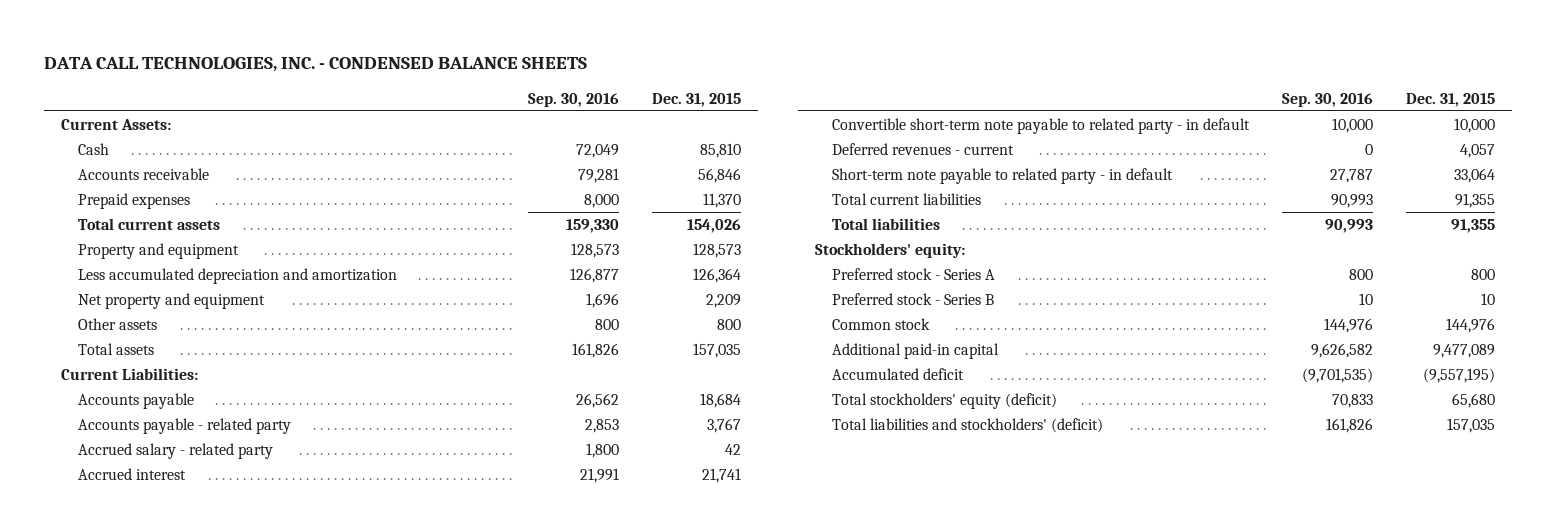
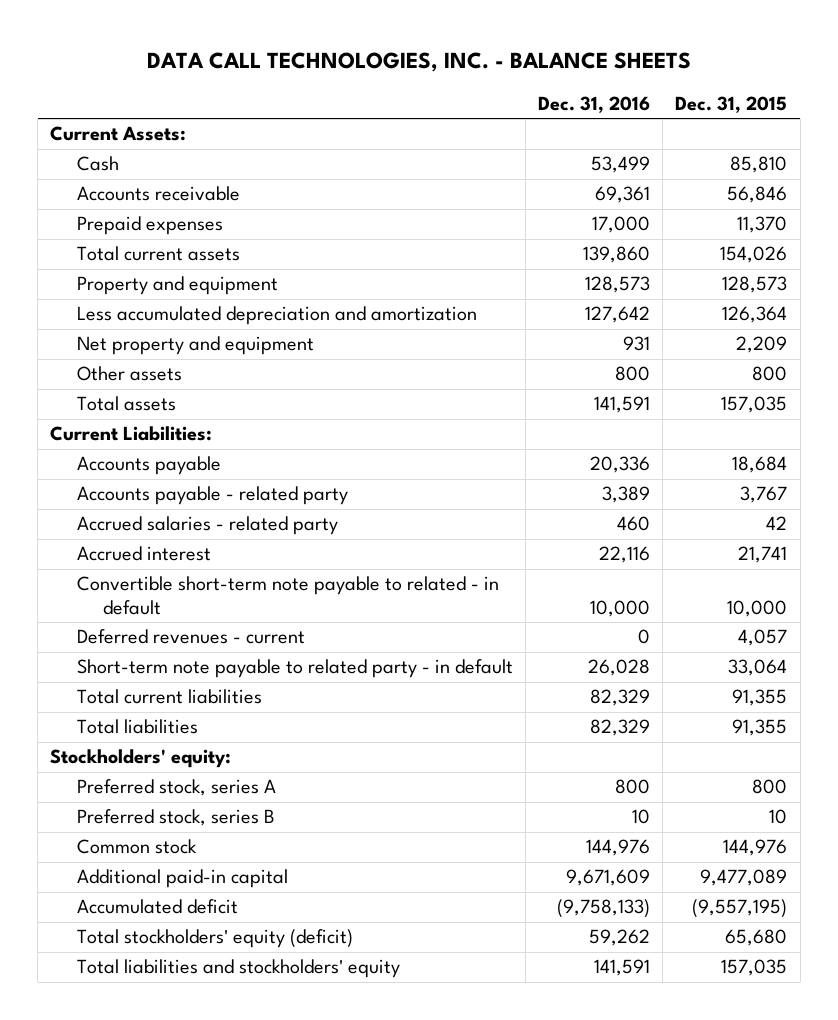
- DATA CALL TECHNOLOGIES, INC. - CONDENSED BALANCE SHEETS
+ DATA CALL TECHNOLOGIES, INC. - BALANCE SHEETS
- | Sep. 30, 2016 | Dec. 31, 2015
+ | Dec. 31, 2016 | Dec. 31, 2015
- Accrued salary - related party | 1,800 | 42
+ Accrued salaries - related party | 460 | 42
- Convertible short-term note payable to related party - in default | 10,000 | 10,000
+ Convertible short-term note payable to related - in default | 10,000 | 10,000
- Preferred stock - Series A | 800 | 800
- Preferred stock - Series B | 10 | 10
+ Preferred stock, series A | 800 | 800
+ Preferred stock, series B | 10 | 10
- Total liabilities and stockholders' (deficit) | 161,826 | 157,035
+ Total liabilities and stockholders' equity | 141,591 | 157,035

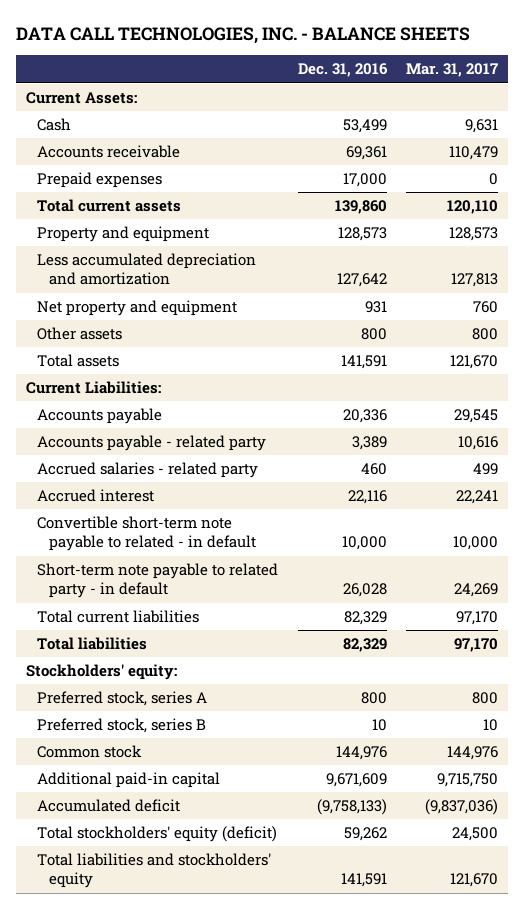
- | Dec. 31, 2016 | Dec. 31, 2015
+ | Dec. 31, 2016 | Mar. 31, 2017
- Deferred revenues - current | 0 | 4,057

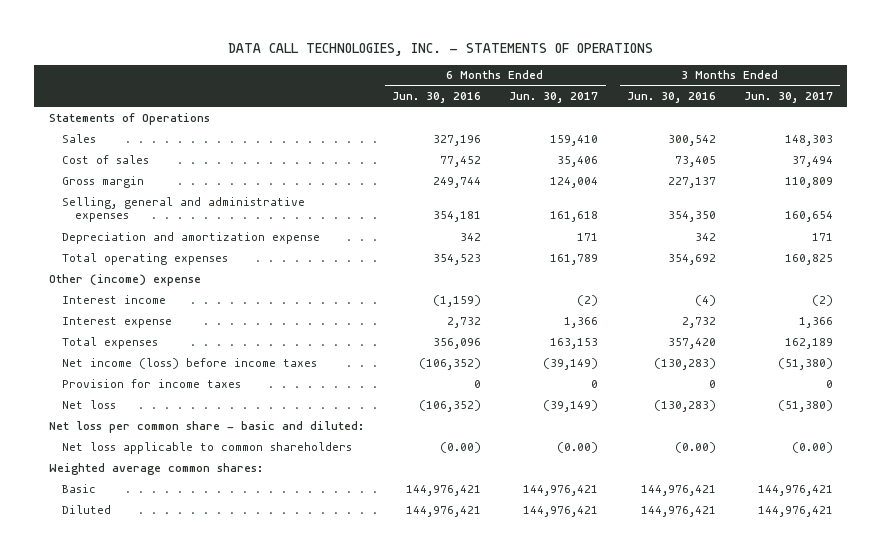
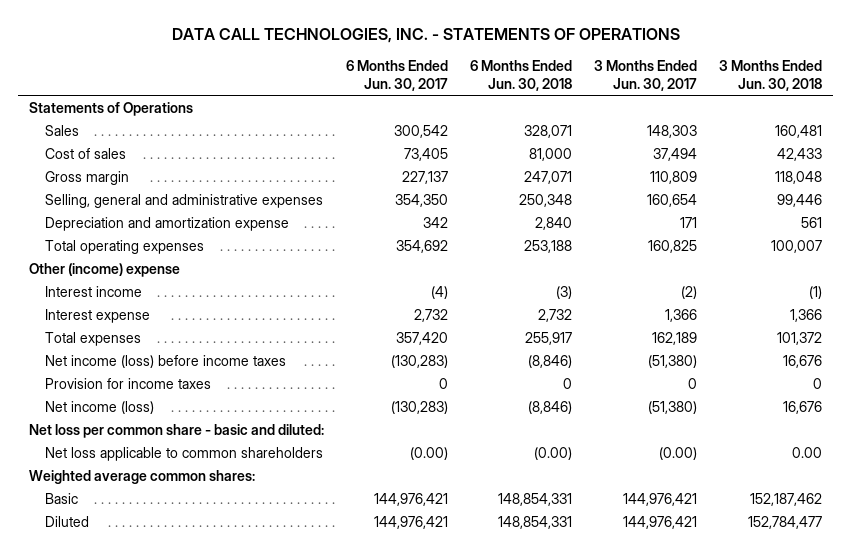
- | 6 Months Ended Jun. 30, 2016 | 6 Months Ended Jun. 30, 2017 | 3 Months Ended Jun. 30, 2016 | 3 Months Ended Jun. 30, 2017
+ | 6 Months Ended Jun. 30, 2017 | 6 Months Ended Jun. 30, 2018 | 3 Months Ended Jun. 30, 2017 | 3 Months Ended Jun. 30, 2018
- Sales | 327,196 | 159,410 | 300,542 | 148,303
- Cost of sales | 77,452 | 35,406 | 73,405 | 37,494
- Gross margin | 249,744 | 124,004 | 227,137 | 110,809
- Selling, general and administrative expenses | 354,181 | 161,618 | 354,350 | 160,654
- Depreciation and amortization expense | 342 | 171 | 342 | 171
- Total operating expenses | 354,523 | 161,789 | 354,692 | 160,825
+ Sales | 300,542 | 328,071 | 148,303 | 160,481
+ Cost of sales | 73,405 | 81,000 | 37,494 | 42,433
+ Gross margin | 227,137 | 247,071 | 110,809 | 118,048
+ Selling, general and administrative expenses | 354,350 | 250,348 | 160,654 | 99,446
+ Depreciation and amortization expense | 342 | 2,840 | 171 | 561
+ Total operating expenses | 354,692 | 253,188 | 160,825 | 100,007
- Interest income | (1,159) | (2) | (4) | (2)
- Interest expense | 2,732 | 1,366 | 2,732 | 1,366
- Total expenses | 356,096 | 163,153 | 357,420 | 162,189
- Net income (loss) before income taxes | (106,352) | (39,149) | (130,283) | (51,380)
+ Interest income | (4) | (3) | (2) | (1)
+ Interest expense | 2,732 | 2,732 | 1,366 | 1,366
+ Total expenses | 357,420 | 255,917 | 162,189 | 101,372
+ Net income (loss) before income taxes | (130,283) | (8,846) | (51,380) | 16,676
- Net loss | (106,352) | (39,149) | (130,283) | (51,380)
+ Net income (loss) | (130,283) | (8,846) | (51,380) | 16,676

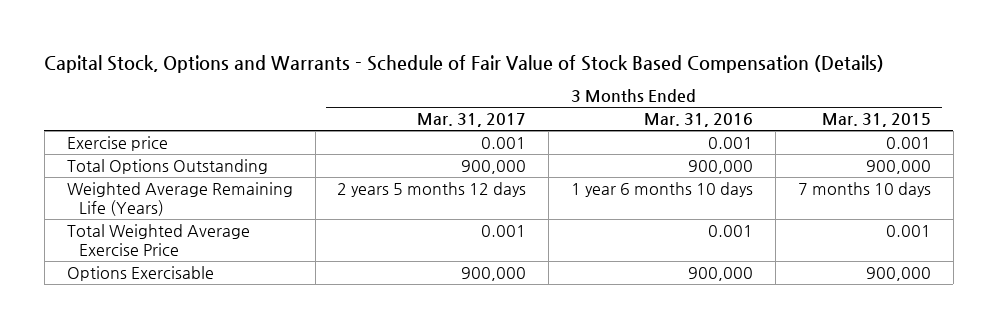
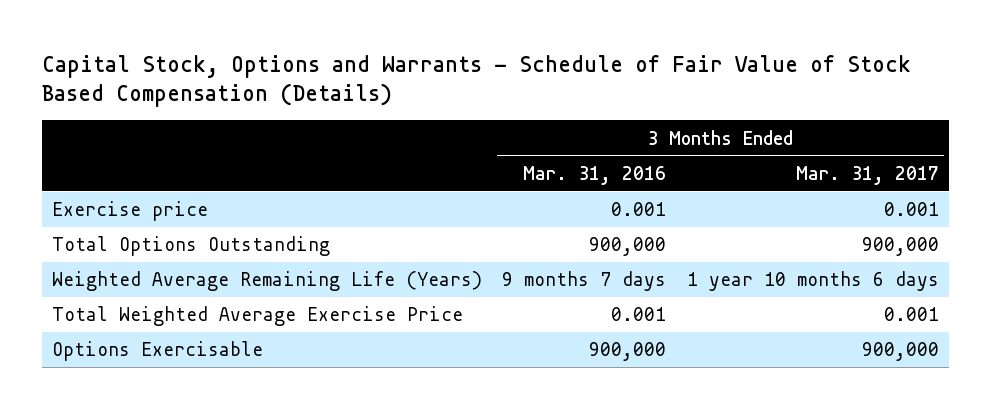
- | 3 Months Ended Mar. 31, 2017 | 3 Months Ended Mar. 31, 2016 | 3 Months Ended Mar. 31, 2015
+ | 3 Months Ended Mar. 31, 2016 | 3 Months Ended Mar. 31, 2017
- Weighted Average Remaining Life (Years) | 2 years 5 months 12 days | 1 year 6 months 10 days | 7 months 10 days
+ Weighted Average Remaining Life (Years) | 9 months 7 days | 1 year 10 months 6 days

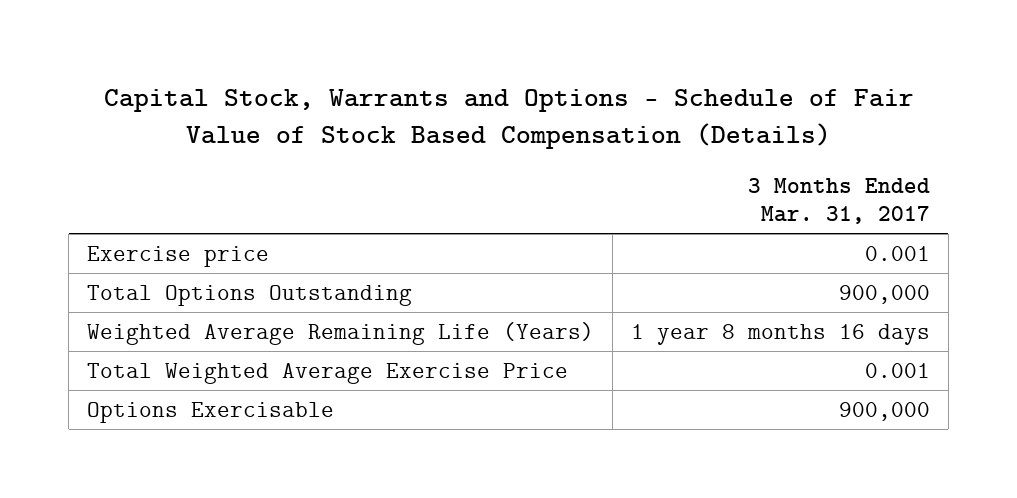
- Capital Stock, Options and Warrants - Schedule of Fair Value of Stock Based Compensation (Details)
+ Capital Stock, Warrants and Options - Schedule of Fair Value of Stock Based Compensation (Details)
- | 3 Months Ended Mar. 31, 2016 | 3 Months Ended Mar. 31, 2017
+ | 3 Months Ended Mar. 31, 2017
- Weighted Average Remaining Life (Years) | 9 months 7 days | 1 year 10 months 6 days
+ Weighted Average Remaining Life (Years) | 1 year 8 months 16 days

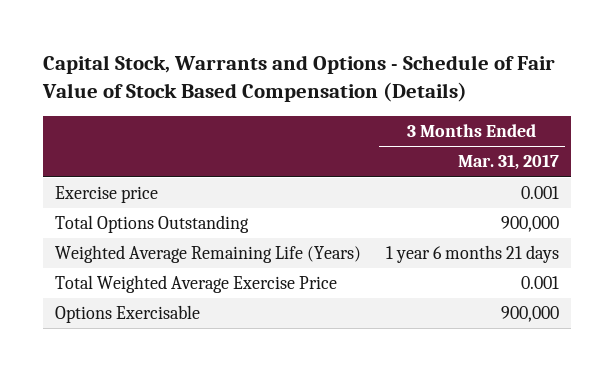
- Weighted Average Remaining Life (Years) | 1 year 8 months 16 days
+ Weighted Average Remaining Life (Years) | 1 year 6 months 21 days

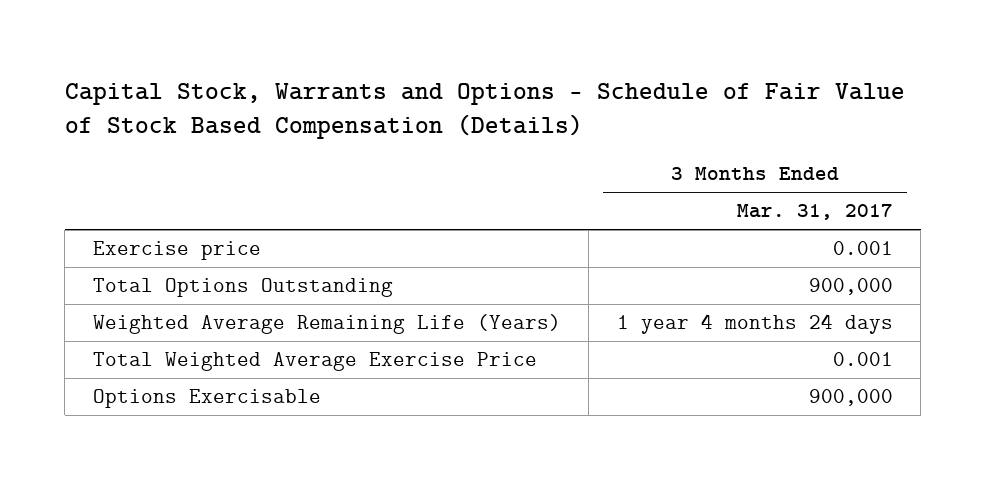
- Weighted Average Remaining Life (Years) | 1 year 6 months 21 days
+ Weighted Average Remaining Life (Years) | 1 year 4 months 24 days

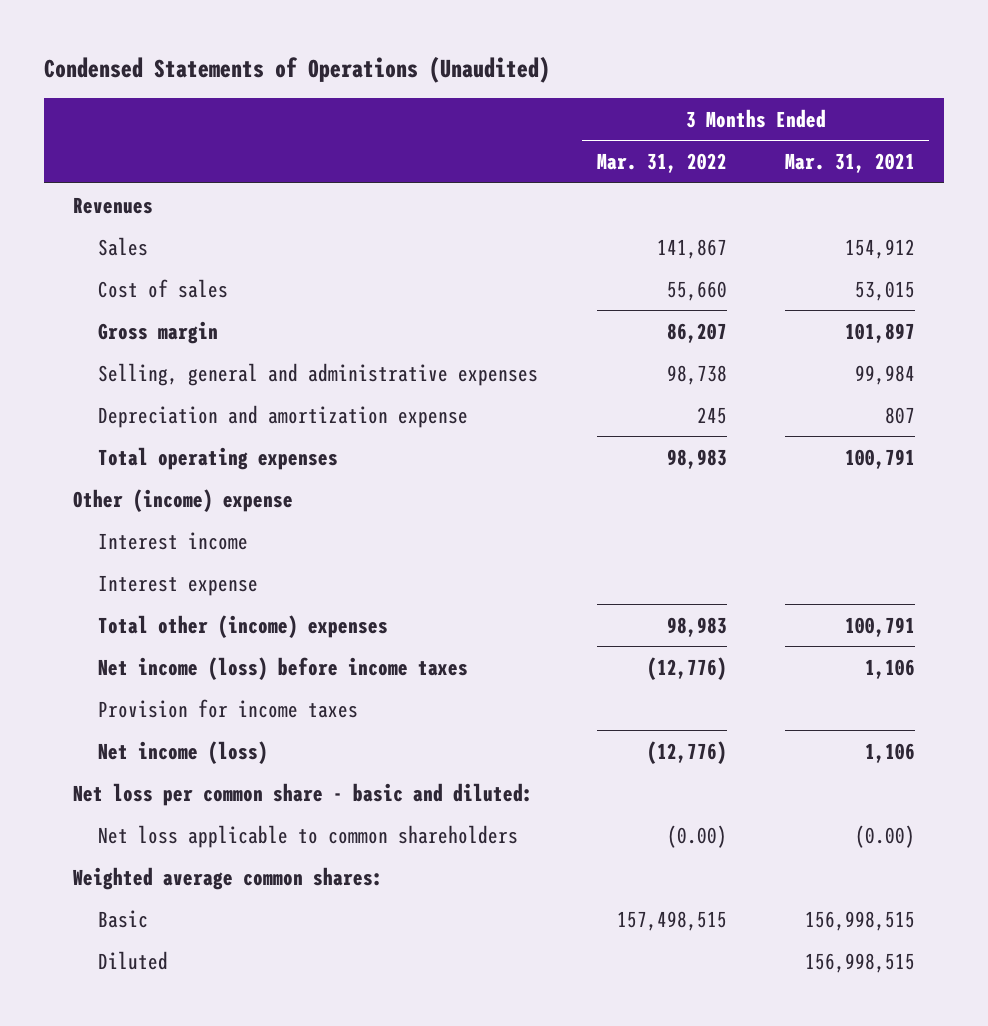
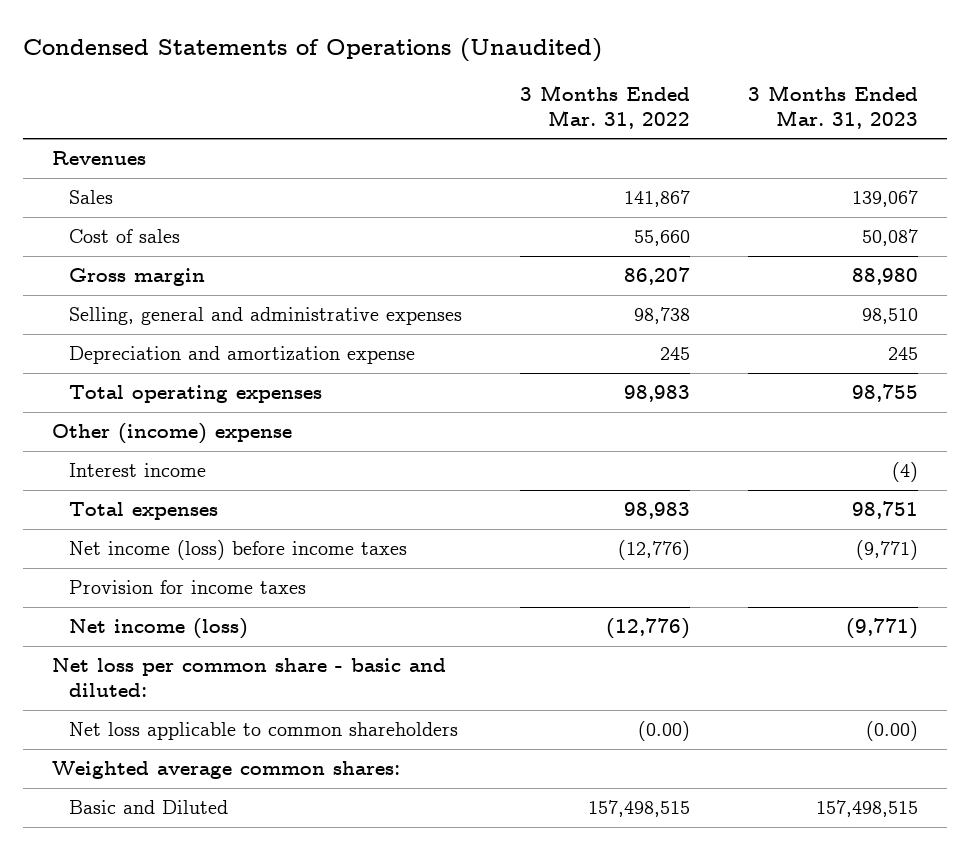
- | 3 Months Ended Mar. 31, 2022 | 3 Months Ended Mar. 31, 2021
+ | 3 Months Ended Mar. 31, 2022 | 3 Months Ended Mar. 31, 2023
- Interest expense
- Total other (income) expenses | 98,983 | 100,791
+ Total expenses | 98,983 | 98,751
- Basic | 157,498,515 | 156,998,515
- Diluted | | 156,998,515
+ Basic and Diluted | 157,498,515 | 157,498,515

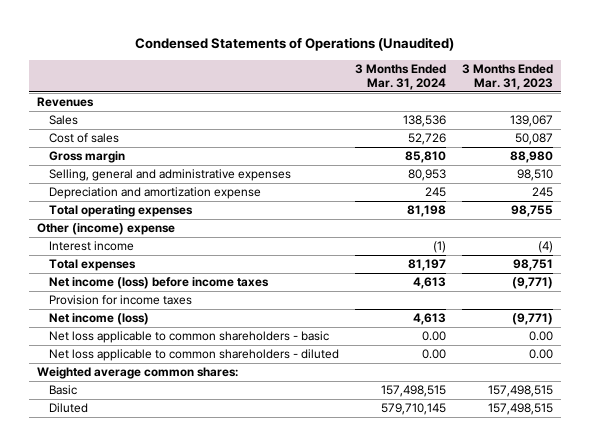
- | 3 Months Ended Mar. 31, 2022 | 3 Months Ended Mar. 31, 2023
+ | 3 Months Ended Mar. 31, 2024 | 3 Months Ended Mar. 31, 2023
- Net loss per common share - basic and diluted:
- Net loss applicable to common shareholders | (0.00) | (0.00)
+ Net loss applicable to common shareholders - basic | 0.00 | 0.00
+ Net loss applicable to common shareholders - diluted | 0.00 | 0.00
- Basic and Diluted | 157,498,515 | 157,498,515
+ Basic | 157,498,515 | 157,498,515
+ Diluted | 579,710,145 | 157,498,515

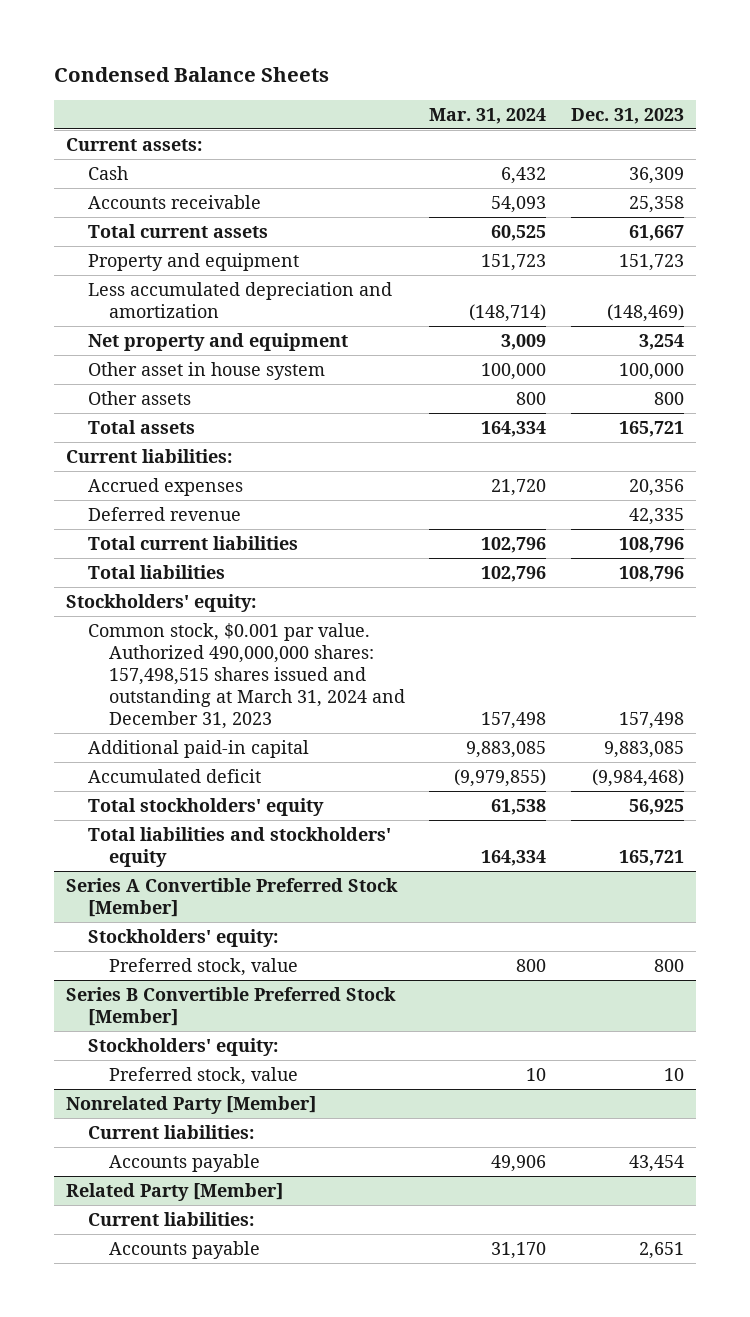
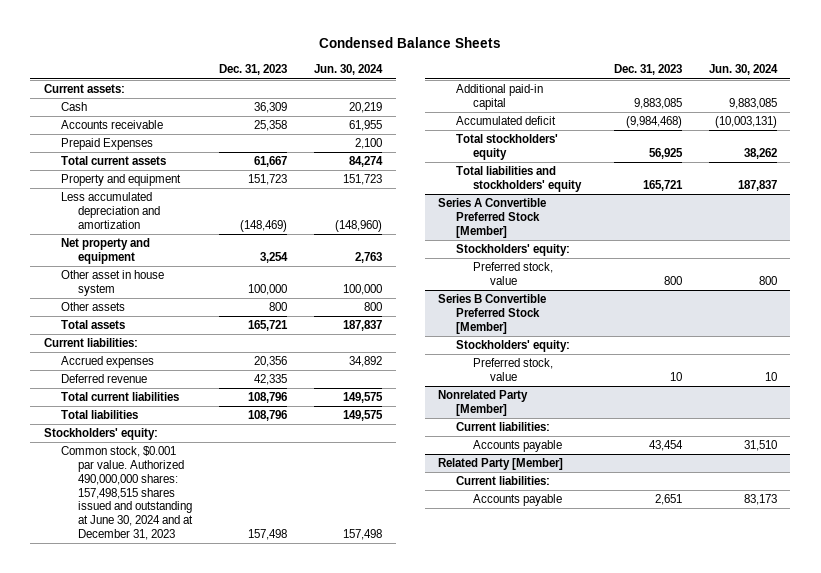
- | Mar. 31, 2024 | Dec. 31, 2023
+ | Dec. 31, 2023 | Jun. 30, 2024
+ Prepaid Expenses | | 2,100
- Common stock, $0.001 par value. Authorized 490,000,000 shares: 157,498,515 shares issued and outstanding at March 31, 2024 and December 31, 2023 | 157,498 | 157,498
+ Common stock, $0.001 par value. Authorized 490,000,000 shares: 157,498,515 shares issued and outstanding at June 30, 2024 and at December 31, 2023 | 157,498 | 157,498

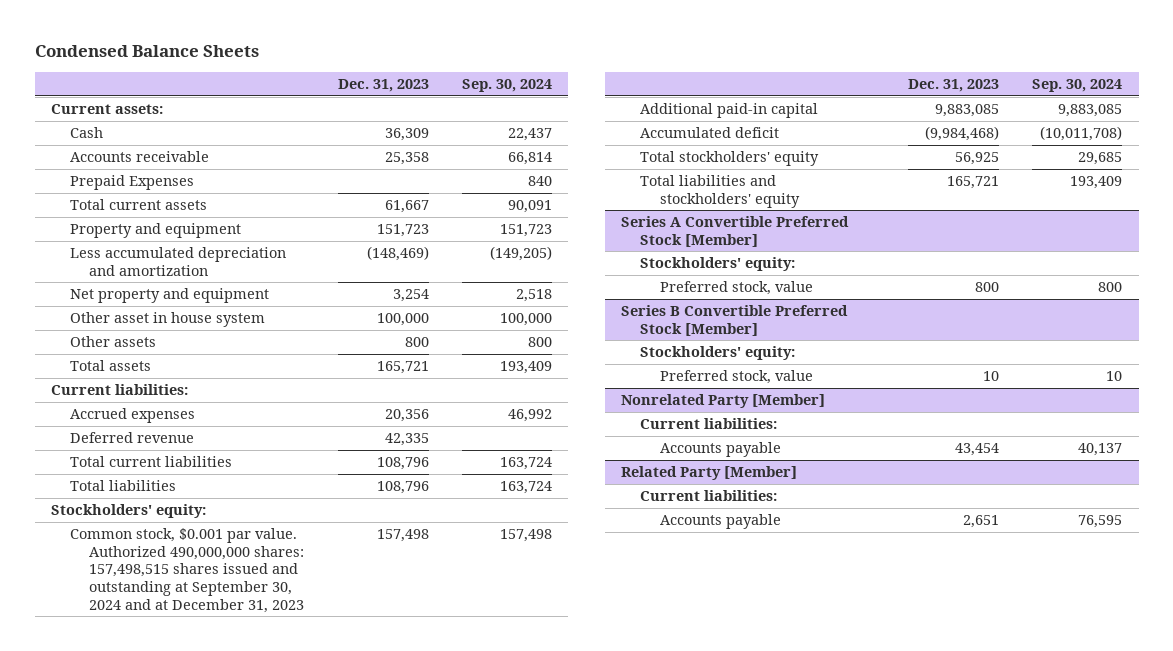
- | Dec. 31, 2023 | Jun. 30, 2024
+ | Dec. 31, 2023 | Sep. 30, 2024
- Common stock, $0.001 par value. Authorized 490,000,000 shares: 157,498,515 shares issued and outstanding at June 30, 2024 and at December 31, 2023 | 157,498 | 157,498
+ Common stock, $0.001 par value. Authorized 490,000,000 shares: 157,498,515 shares issued and outstanding at September 30, 2024 and at December 31, 2023 | 157,498 | 157,498

